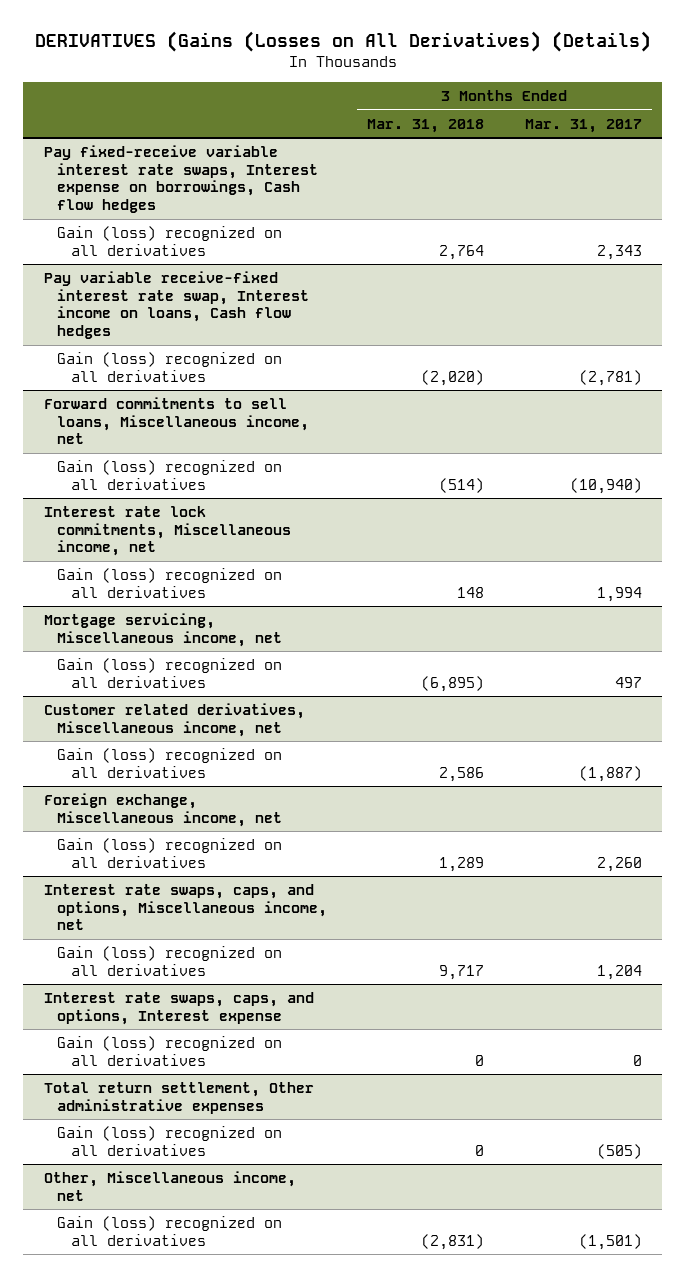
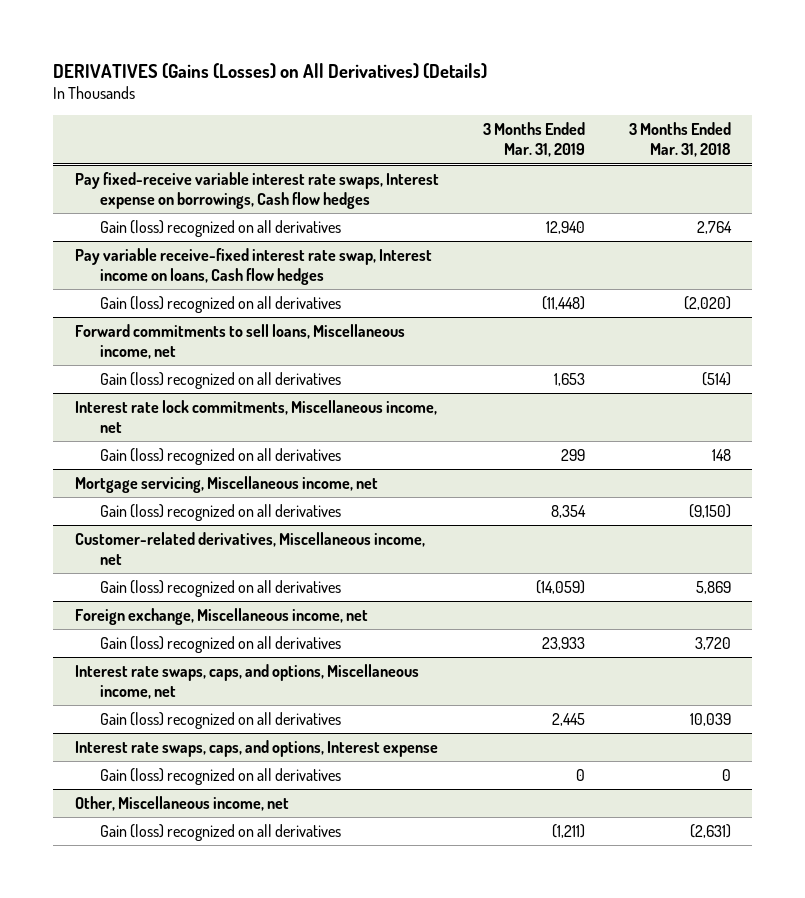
- DERIVATIVES (Gains (Losses on All Derivatives) (Details)
+ DERIVATIVES (Gains (Losses) on All Derivatives) (Details)
- | 3 Months Ended Mar. 31, 2018 | 3 Months Ended Mar. 31, 2017
+ | 3 Months Ended Mar. 31, 2019 | 3 Months Ended Mar. 31, 2018
@ Mortgage servicing, Miscellaneous income, net
- Gain (loss) recognized on all derivatives | (6,895) | 497
- Customer related derivatives, Miscellaneous income, net
- Gain (loss) recognized on all derivatives | 2,586 | (1,887)
@ Mortgage servicing, Miscellaneous income, net
+ Gain (loss) recognized on all derivatives | 8,354 | (9,150)
+ Customer-related derivatives, Miscellaneous income, net
+ Gain (loss) recognized on all derivatives | (14,059) | 5,869
@ Foreign exchange, Miscellaneous income, net
- Gain (loss) recognized on all derivatives | 1,289 | 2,260
+ Gain (loss) recognized on all derivatives | 23,933 | 3,720
@ Interest rate swaps, caps, and options, Miscellaneous income, net
- Gain (loss) recognized on all derivatives | 9,717 | 1,204
+ Gain (loss) recognized on all derivatives | 2,445 | 10,039
- Total return settlement, Other administrative expenses
- Gain (loss) recognized on all derivatives | 0 | (505)
@ Other, Miscellaneous income, net
- Gain (loss) recognized on all derivatives | (2,831) | (1,501)
+ Gain (loss) recognized on all derivatives | (1,211) | (2,631)

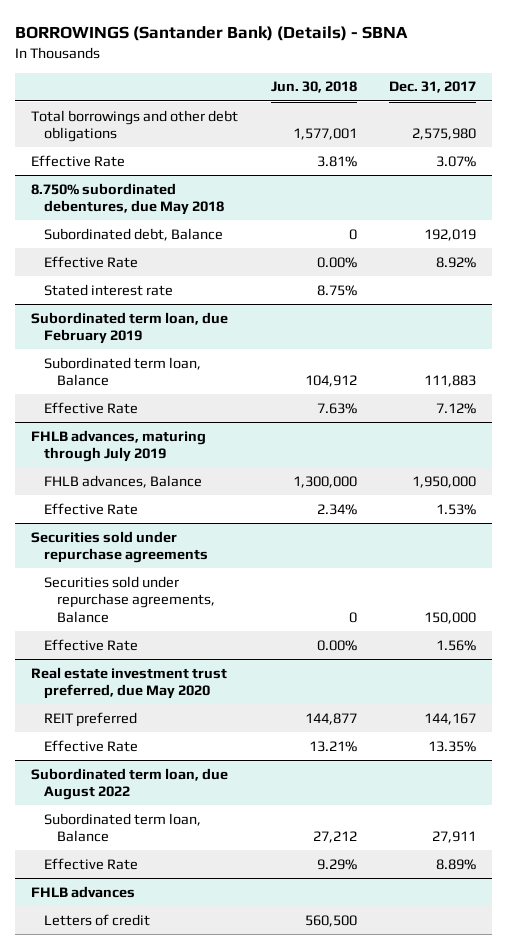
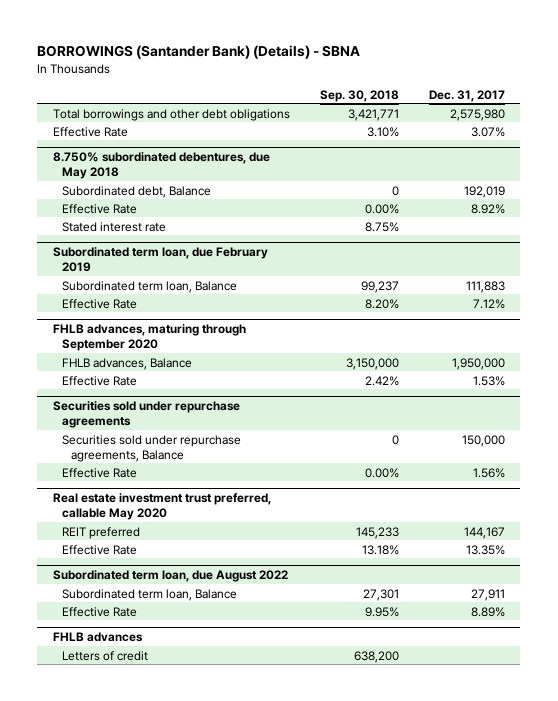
- | Jun. 30, 2018 | Dec. 31, 2017
+ | Sep. 30, 2018 | Dec. 31, 2017
- FHLB advances, maturing through July 2019
+ FHLB advances, maturing through September 2020
- Real estate investment trust preferred, due May 2020
+ Real estate investment trust preferred, callable May 2020

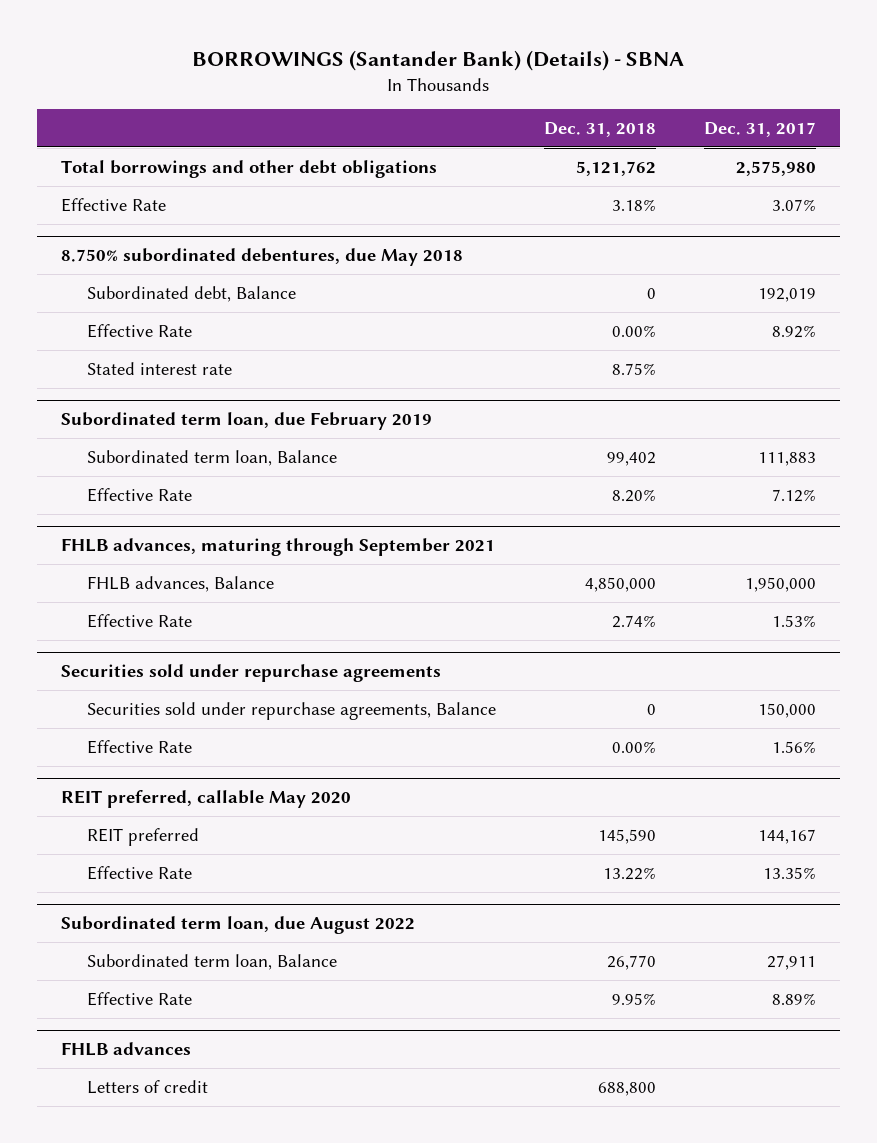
- | Sep. 30, 2018 | Dec. 31, 2017
+ | Dec. 31, 2018 | Dec. 31, 2017
- FHLB advances, maturing through September 2020
+ FHLB advances, maturing through September 2021
- Real estate investment trust preferred, callable May 2020
+ REIT preferred, callable May 2020

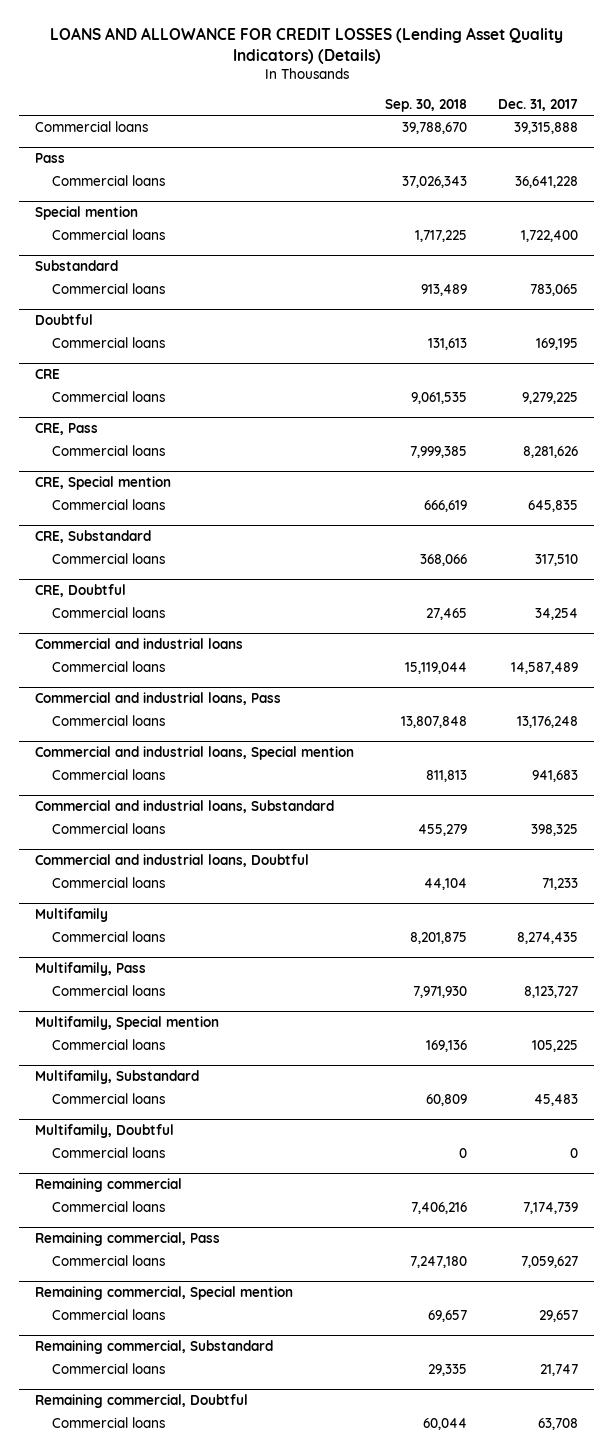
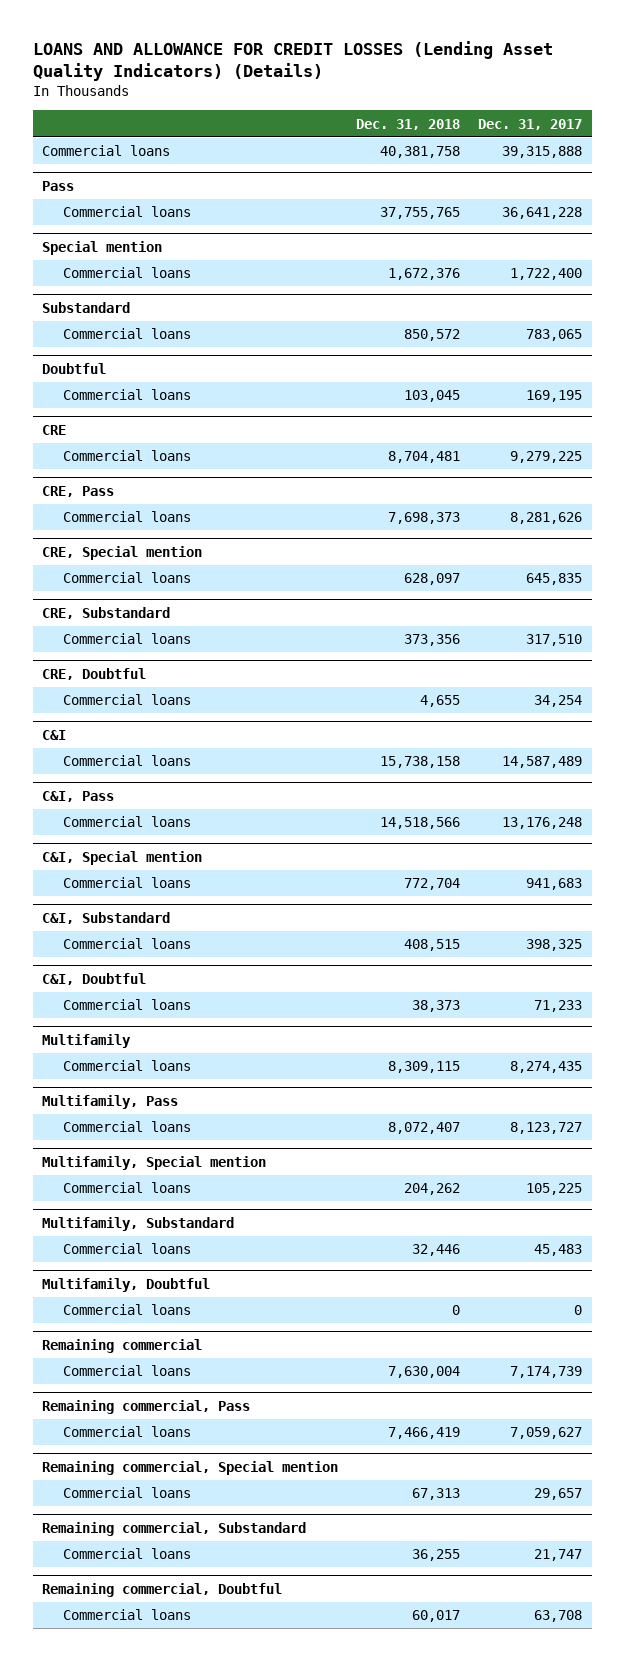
- | Sep. 30, 2018 | Dec. 31, 2017
+ | Dec. 31, 2018 | Dec. 31, 2017
- Commercial and industrial loans
+ C&I
- Commercial and industrial loans, Pass
+ C&I, Pass
- Commercial and industrial loans, Special mention
+ C&I, Special mention
- Commercial and industrial loans, Substandard
+ C&I, Substandard
- Commercial and industrial loans, Doubtful
+ C&I, Doubtful

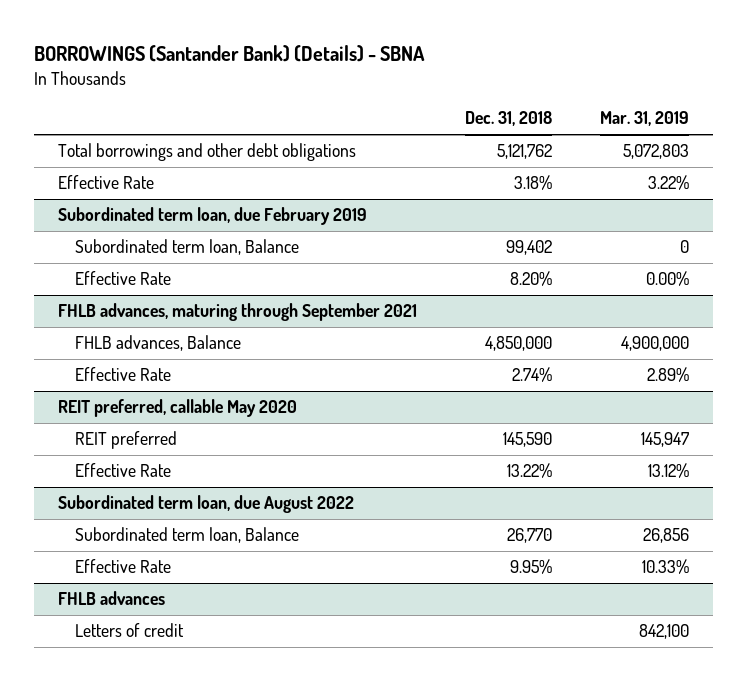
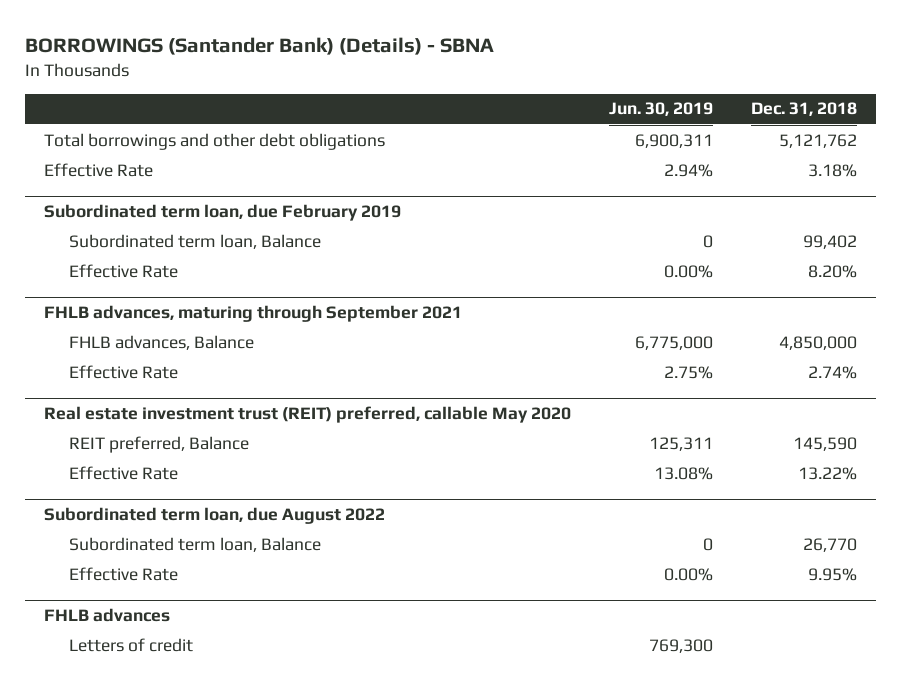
- | Dec. 31, 2018 | Mar. 31, 2019
+ | Jun. 30, 2019 | Dec. 31, 2018
- REIT preferred, callable May 2020
- REIT preferred | 145,590 | 145,947
+ Real estate investment trust (REIT) preferred, callable May 2020
+ REIT preferred, Balance | 125,311 | 145,590

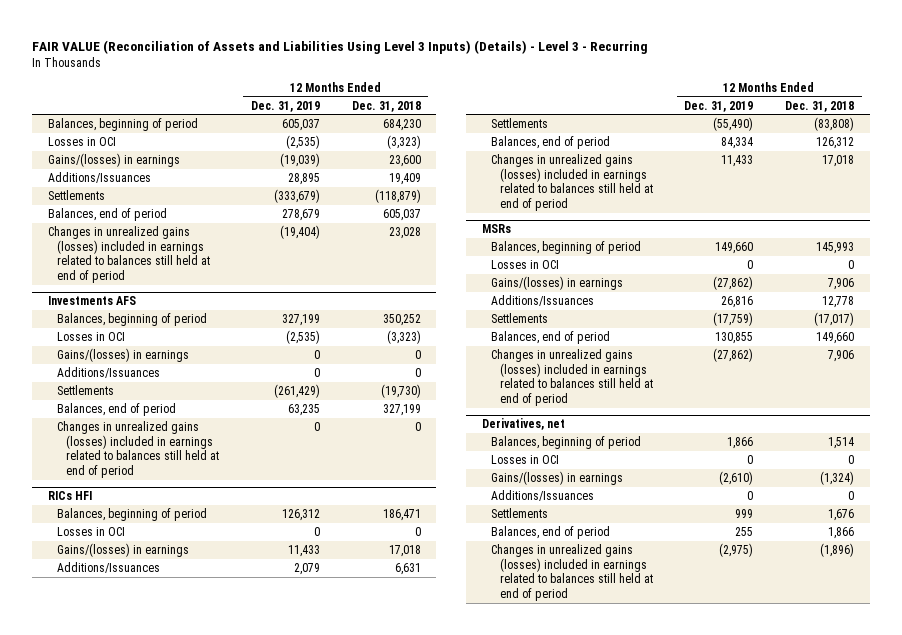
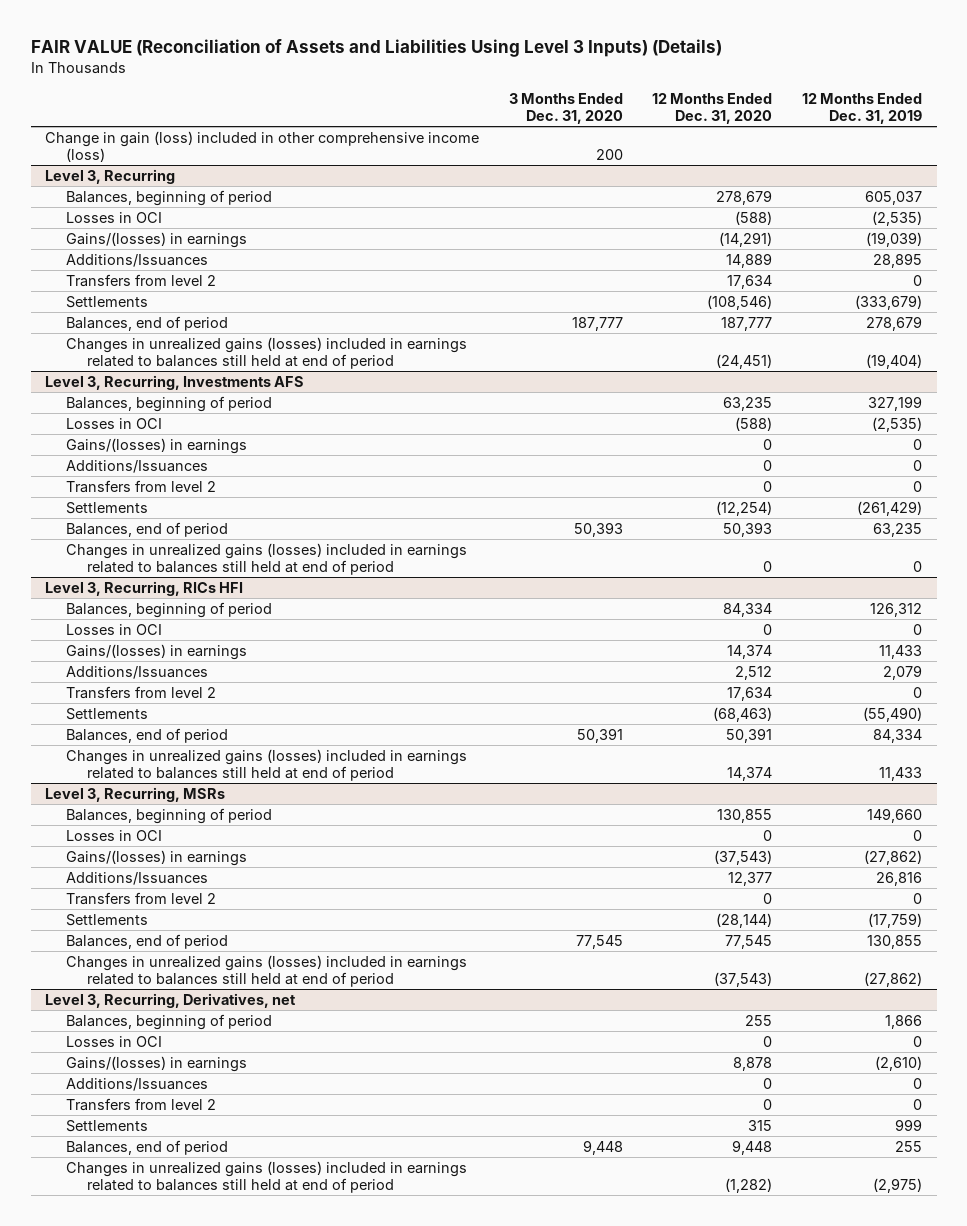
- FAIR VALUE (Reconciliation of Assets and Liabilities Using Level 3 Inputs) (Details) - Level 3 - Recurring
+ FAIR VALUE (Reconciliation of Assets and Liabilities Using Level 3 Inputs) (Details)
- | 12 Months Ended Dec. 31, 2019 | 12 Months Ended Dec. 31, 2018
+ | 3 Months Ended Dec. 31, 2020 | 12 Months Ended Dec. 31, 2020 | 12 Months Ended Dec. 31, 2019
+ Change in gain (loss) included in other comprehensive income (loss) | 200 | |
+ Level 3, Recurring
+ Transfers from level 2 | | 17,634 | 0
- Investments AFS
+ Level 3, Recurring, Investments AFS
+ Transfers from level 2 | | 0 | 0
- RICs HFI
+ Level 3, Recurring, RICs HFI
+ Transfers from level 2 | | 17,634 | 0
- MSRs
+ Level 3, Recurring, MSRs
+ Transfers from level 2 | | 0 | 0
- Derivatives, net
+ Level 3, Recurring, Derivatives, net
+ Transfers from level 2 | | 0 | 0

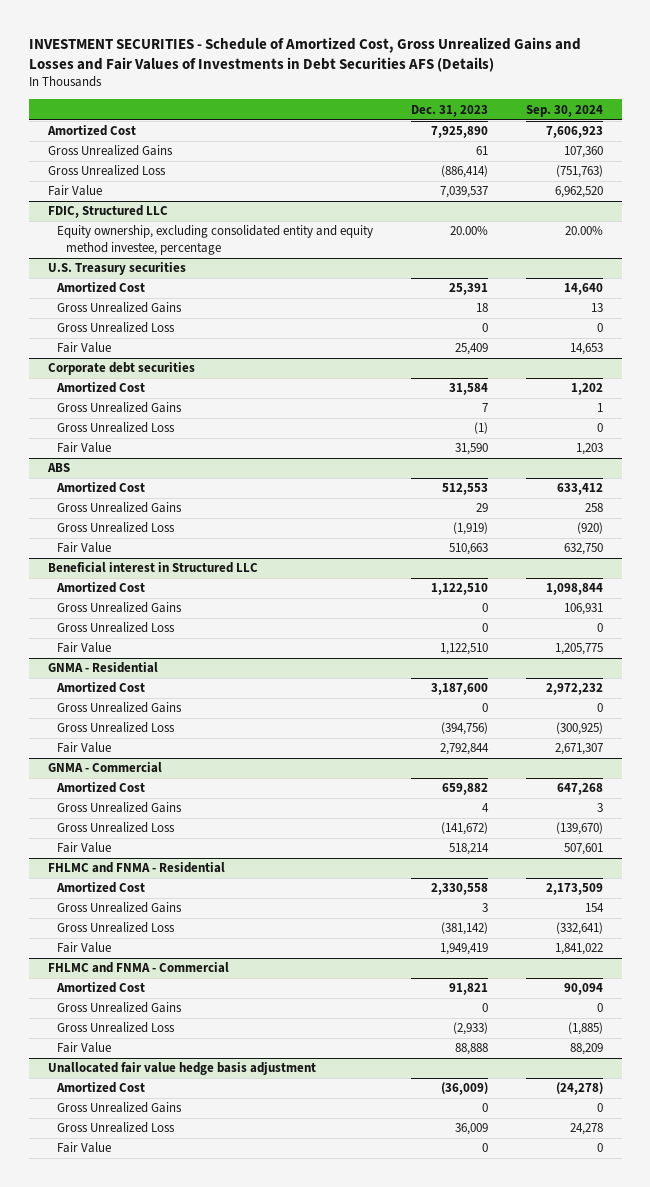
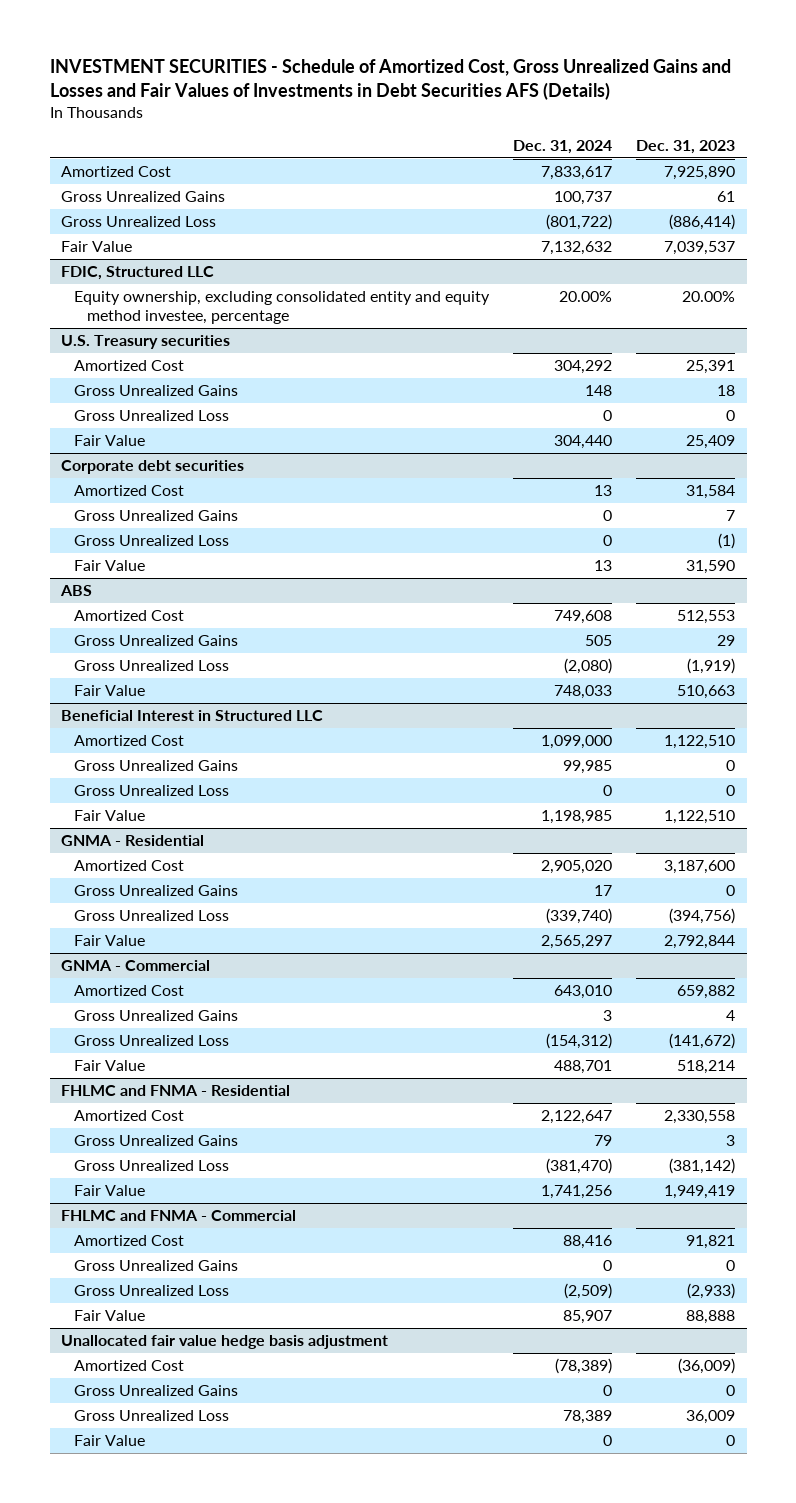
- | Dec. 31, 2023 | Sep. 30, 2024
+ | Dec. 31, 2024 | Dec. 31, 2023
- Beneficial interest in Structured LLC
+ Beneficial Interest in Structured LLC

